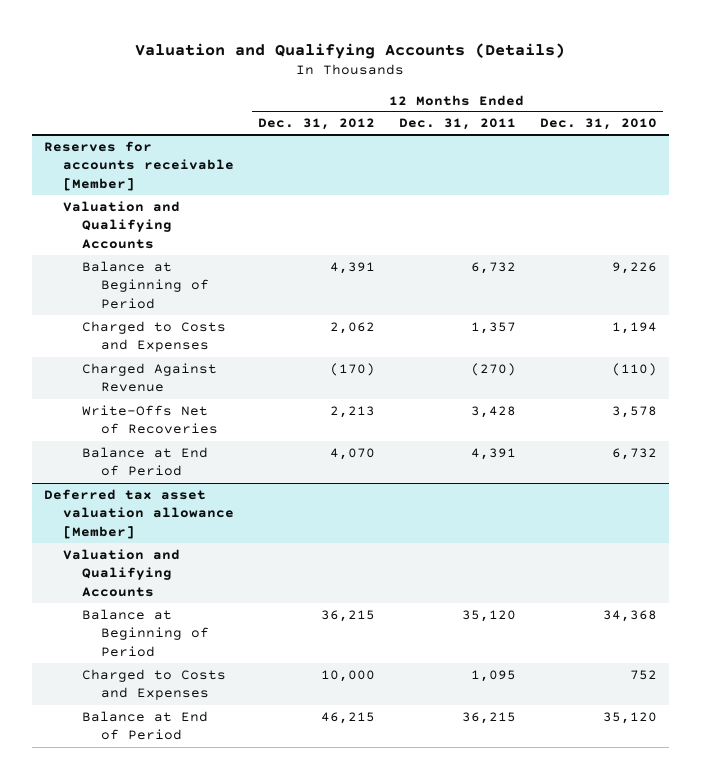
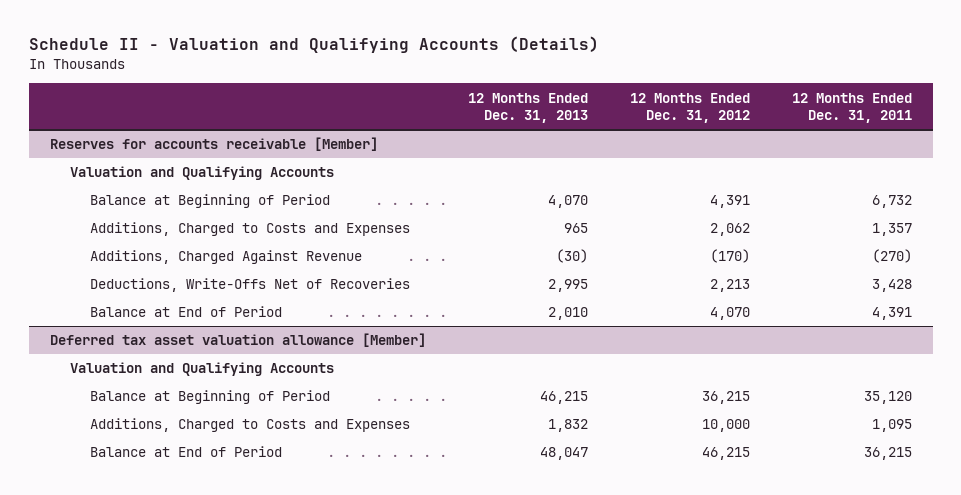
- Valuation and Qualifying Accounts (Details)
+ Schedule II - Valuation and Qualifying Accounts (Details)
- | 12 Months Ended Dec. 31, 2012 | 12 Months Ended Dec. 31, 2011 | 12 Months Ended Dec. 31, 2010
+ | 12 Months Ended Dec. 31, 2013 | 12 Months Ended Dec. 31, 2012 | 12 Months Ended Dec. 31, 2011
@ Reserves for accounts receivable [Member]
- Charged to Costs and Expenses | 2,062 | 1,357 | 1,194
- Charged Against Revenue | (170) | (270) | (110)
- Write-Offs Net of Recoveries | 2,213 | 3,428 | 3,578
+ Additions, Charged to Costs and Expenses | 965 | 2,062 | 1,357
+ Additions, Charged Against Revenue | (30) | (170) | (270)
+ Deductions, Write-Offs Net of Recoveries | 2,995 | 2,213 | 3,428
@ Deferred tax asset valuation allowance [Member]
- Charged to Costs and Expenses | 10,000 | 1,095 | 752
+ Additions, Charged to Costs and Expenses | 1,832 | 10,000 | 1,095

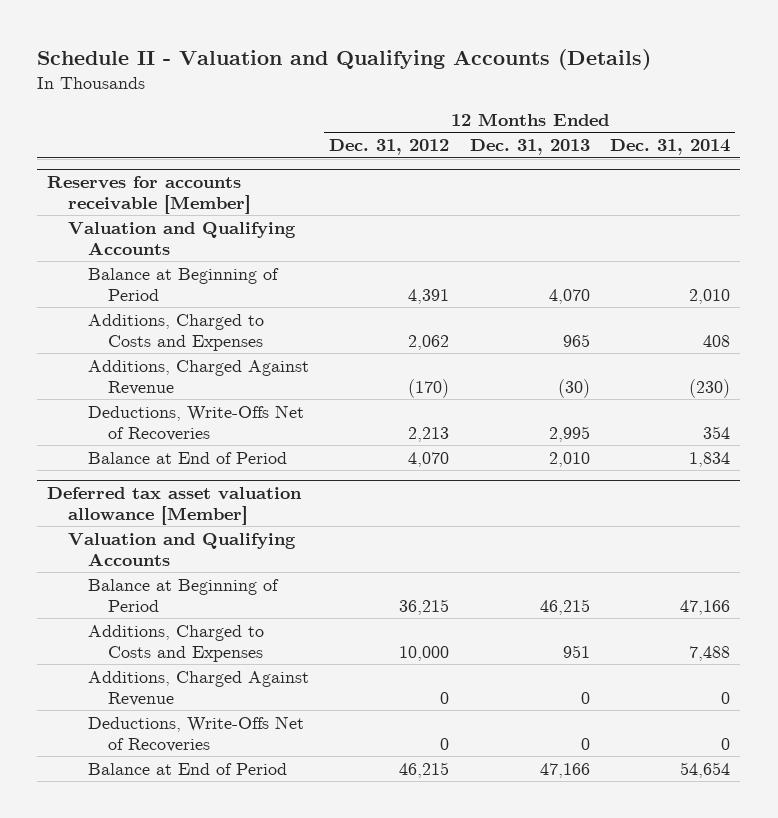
- | 12 Months Ended Dec. 31, 2013 | 12 Months Ended Dec. 31, 2012 | 12 Months Ended Dec. 31, 2011
+ | 12 Months Ended Dec. 31, 2012 | 12 Months Ended Dec. 31, 2013 | 12 Months Ended Dec. 31, 2014
@ Deferred tax asset valuation allowance [Member]
- Additions, Charged to Costs and Expenses | 1,832 | 10,000 | 1,095
- Balance at End of Period | 48,047 | 46,215 | 36,215
+ Additions, Charged to Costs and Expenses | 10,000 | 951 | 7,488
+ Additions, Charged Against Revenue | 0 | 0 | 0
+ Deductions, Write-Offs Net of Recoveries | 0 | 0 | 0
+ Balance at End of Period | 46,215 | 47,166 | 54,654

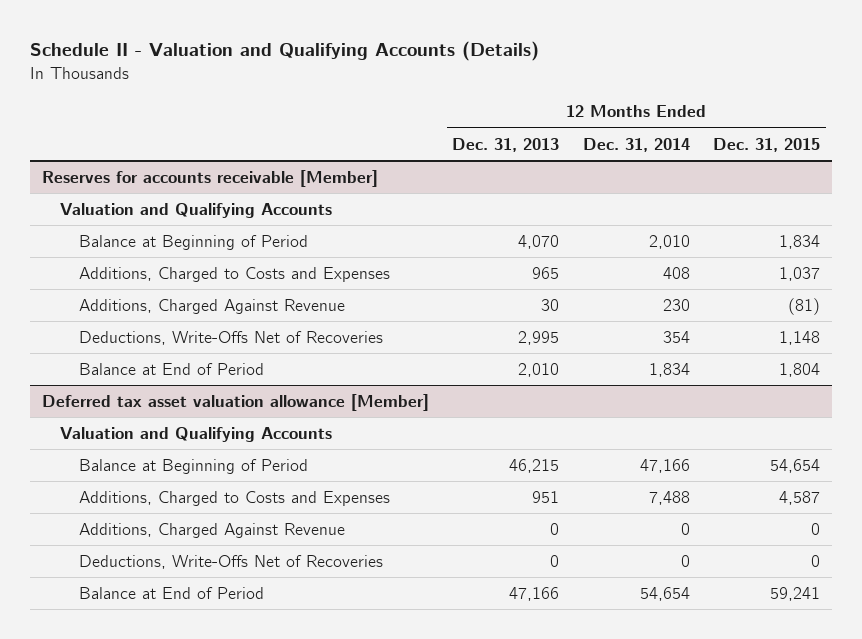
- | 12 Months Ended Dec. 31, 2012 | 12 Months Ended Dec. 31, 2013 | 12 Months Ended Dec. 31, 2014
+ | 12 Months Ended Dec. 31, 2013 | 12 Months Ended Dec. 31, 2014 | 12 Months Ended Dec. 31, 2015
@ Reserves for accounts receivable [Member]
- Additions, Charged Against Revenue | (170) | (30) | (230)
+ Additions, Charged Against Revenue | 30 | 230 | (81)

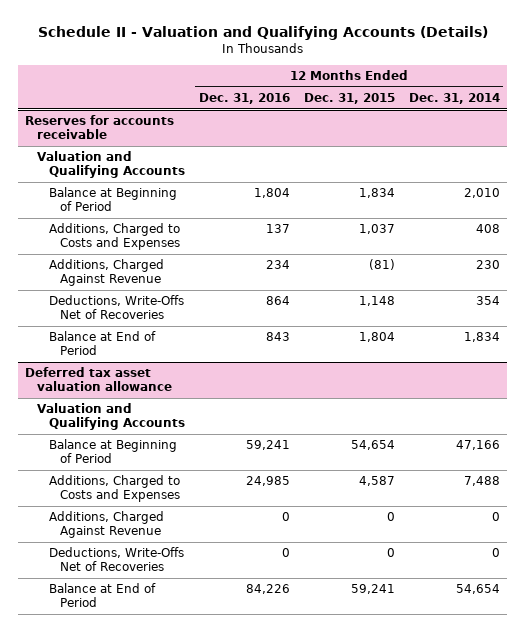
- | 12 Months Ended Dec. 31, 2013 | 12 Months Ended Dec. 31, 2014 | 12 Months Ended Dec. 31, 2015
+ | 12 Months Ended Dec. 31, 2016 | 12 Months Ended Dec. 31, 2015 | 12 Months Ended Dec. 31, 2014
- Reserves for accounts receivable [Member]
+ Reserves for accounts receivable
- Deferred tax asset valuation allowance [Member]
+ Deferred tax asset valuation allowance

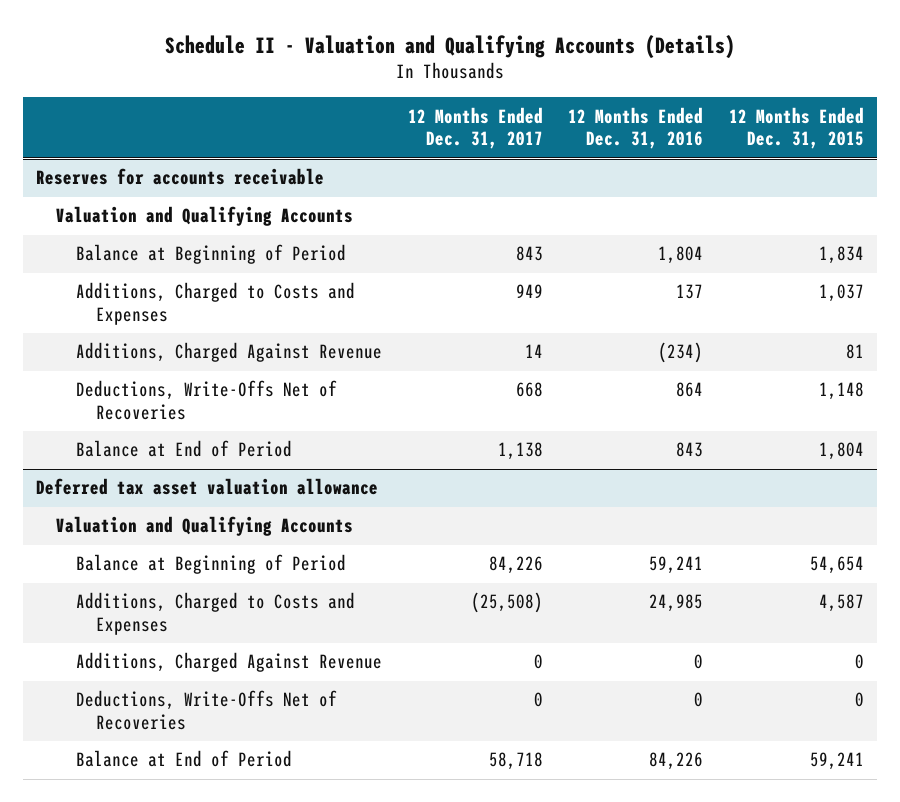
- | 12 Months Ended Dec. 31, 2016 | 12 Months Ended Dec. 31, 2015 | 12 Months Ended Dec. 31, 2014
+ | 12 Months Ended Dec. 31, 2017 | 12 Months Ended Dec. 31, 2016 | 12 Months Ended Dec. 31, 2015
@ Reserves for accounts receivable
- Additions, Charged Against Revenue | 234 | (81) | 230
+ Additions, Charged Against Revenue | 14 | (234) | 81

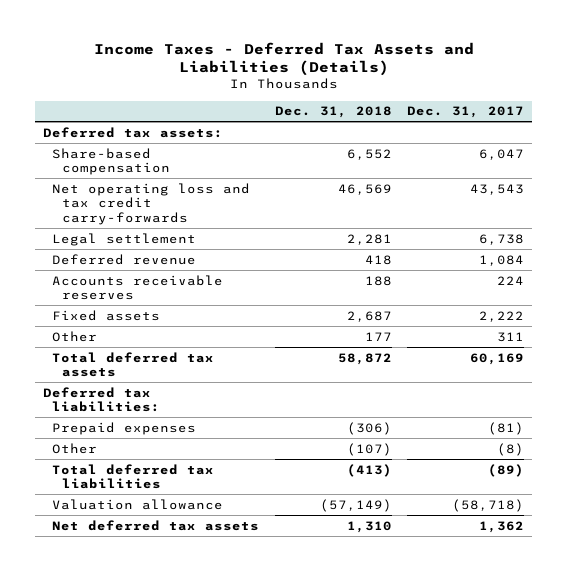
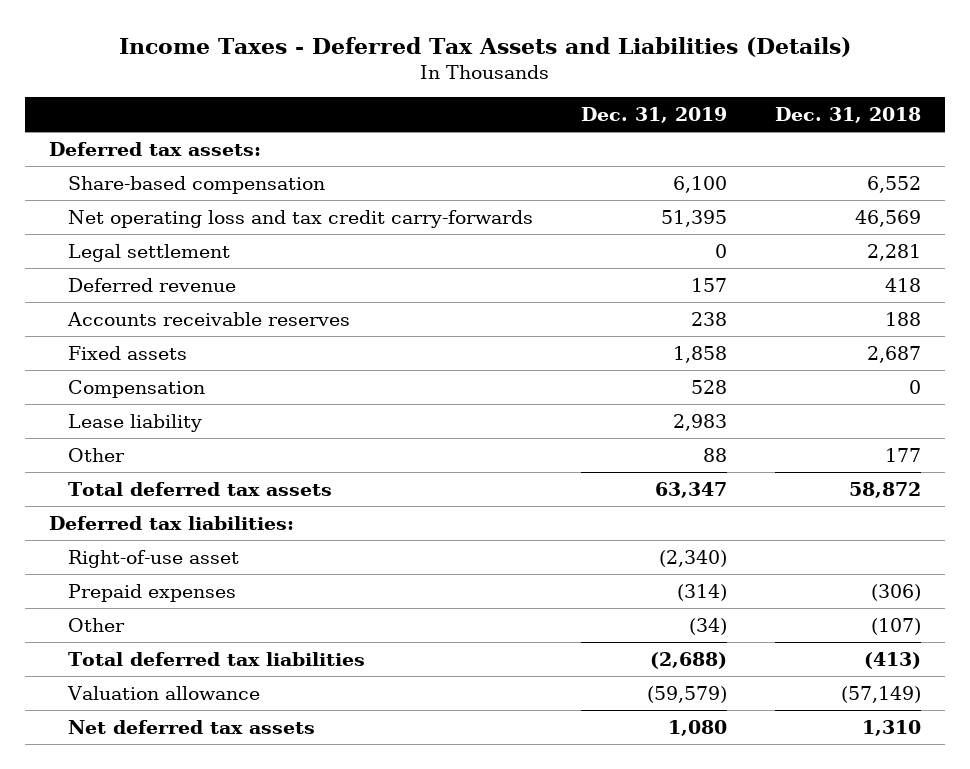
- | Dec. 31, 2018 | Dec. 31, 2017
+ | Dec. 31, 2019 | Dec. 31, 2018
+ Compensation | 528 | 0
+ Lease liability | 2,983 |
+ Right-of-use asset | (2,340) |

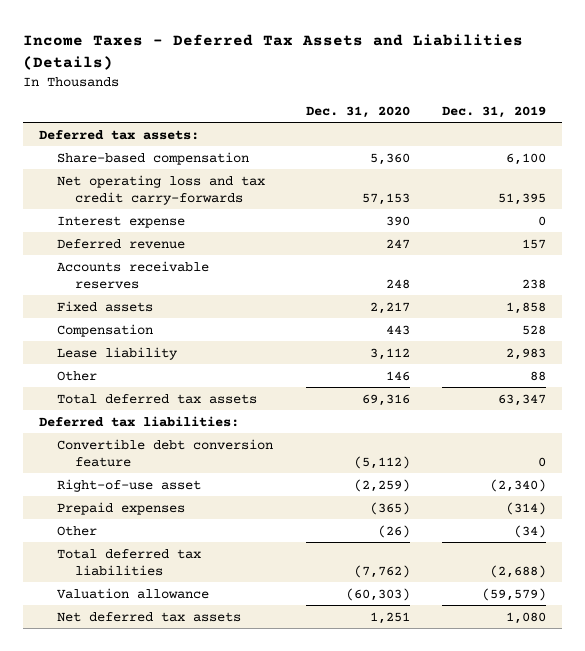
- | Dec. 31, 2019 | Dec. 31, 2018
+ | Dec. 31, 2020 | Dec. 31, 2019
- Legal settlement | 0 | 2,281
+ Interest expense | 390 | 0
+ Convertible debt conversion feature | (5,112) | 0

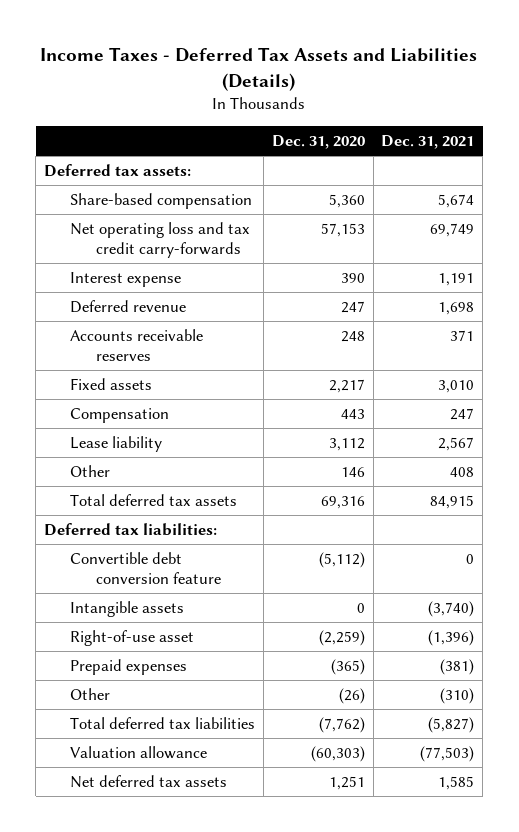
- | Dec. 31, 2020 | Dec. 31, 2019
+ | Dec. 31, 2020 | Dec. 31, 2021
+ Intangible assets | 0 | (3,740)

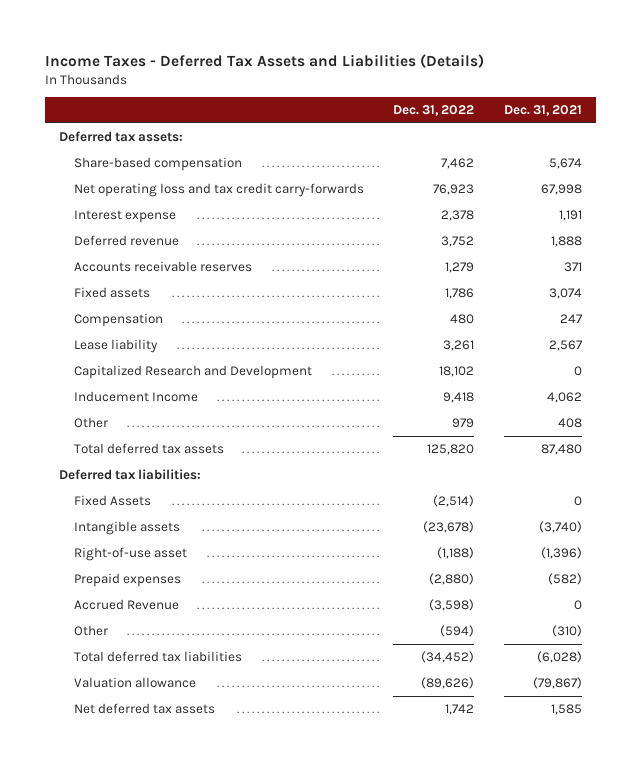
- | Dec. 31, 2020 | Dec. 31, 2021
+ | Dec. 31, 2022 | Dec. 31, 2021
- Net operating loss and tax credit carry-forwards | 57,153 | 69,749
+ Net operating loss and tax credit carry-forwards | 76,923 | 67,998
- Deferred revenue | 247 | 1,698
+ Deferred revenue | 3,752 | 1,888
- Fixed assets | 2,217 | 3,010
+ Fixed assets | 1,786 | 3,074
+ Capitalized Research and Development | 18,102 | 0
+ Inducement Income | 9,418 | 4,062
- Total deferred tax assets | 69,316 | 84,915
+ Total deferred tax assets | 125,820 | 87,480
- Convertible debt conversion feature | (5,112) | 0
+ Fixed Assets | (2,514) | 0
- Prepaid expenses | (365) | (381)
+ Prepaid expenses | (2,880) | (582)
+ Accrued Revenue | (3,598) | 0
- Total deferred tax liabilities | (7,762) | (5,827)
- Valuation allowance | (60,303) | (77,503)
+ Total deferred tax liabilities | (34,452) | (6,028)
+ Valuation allowance | (89,626) | (79,867)

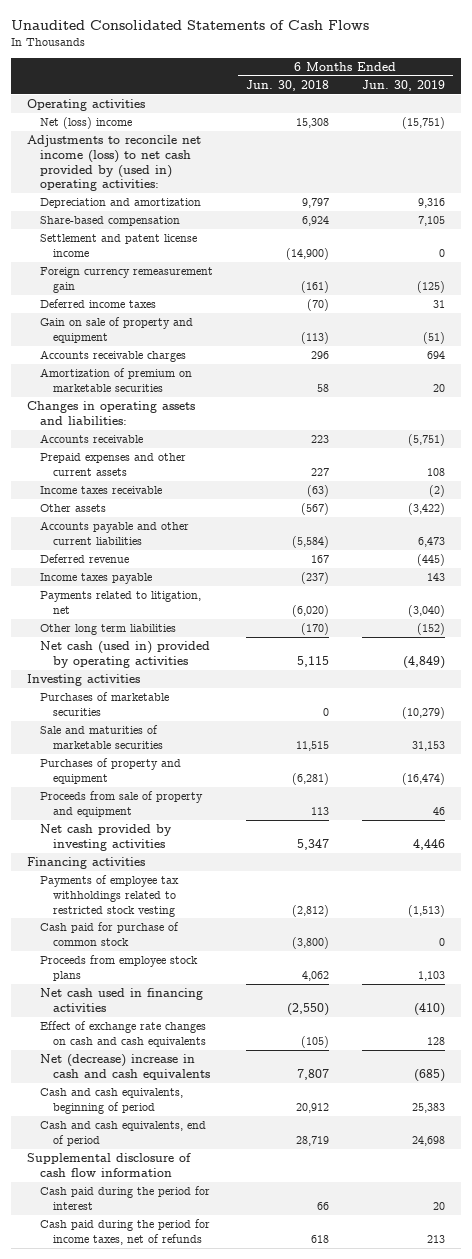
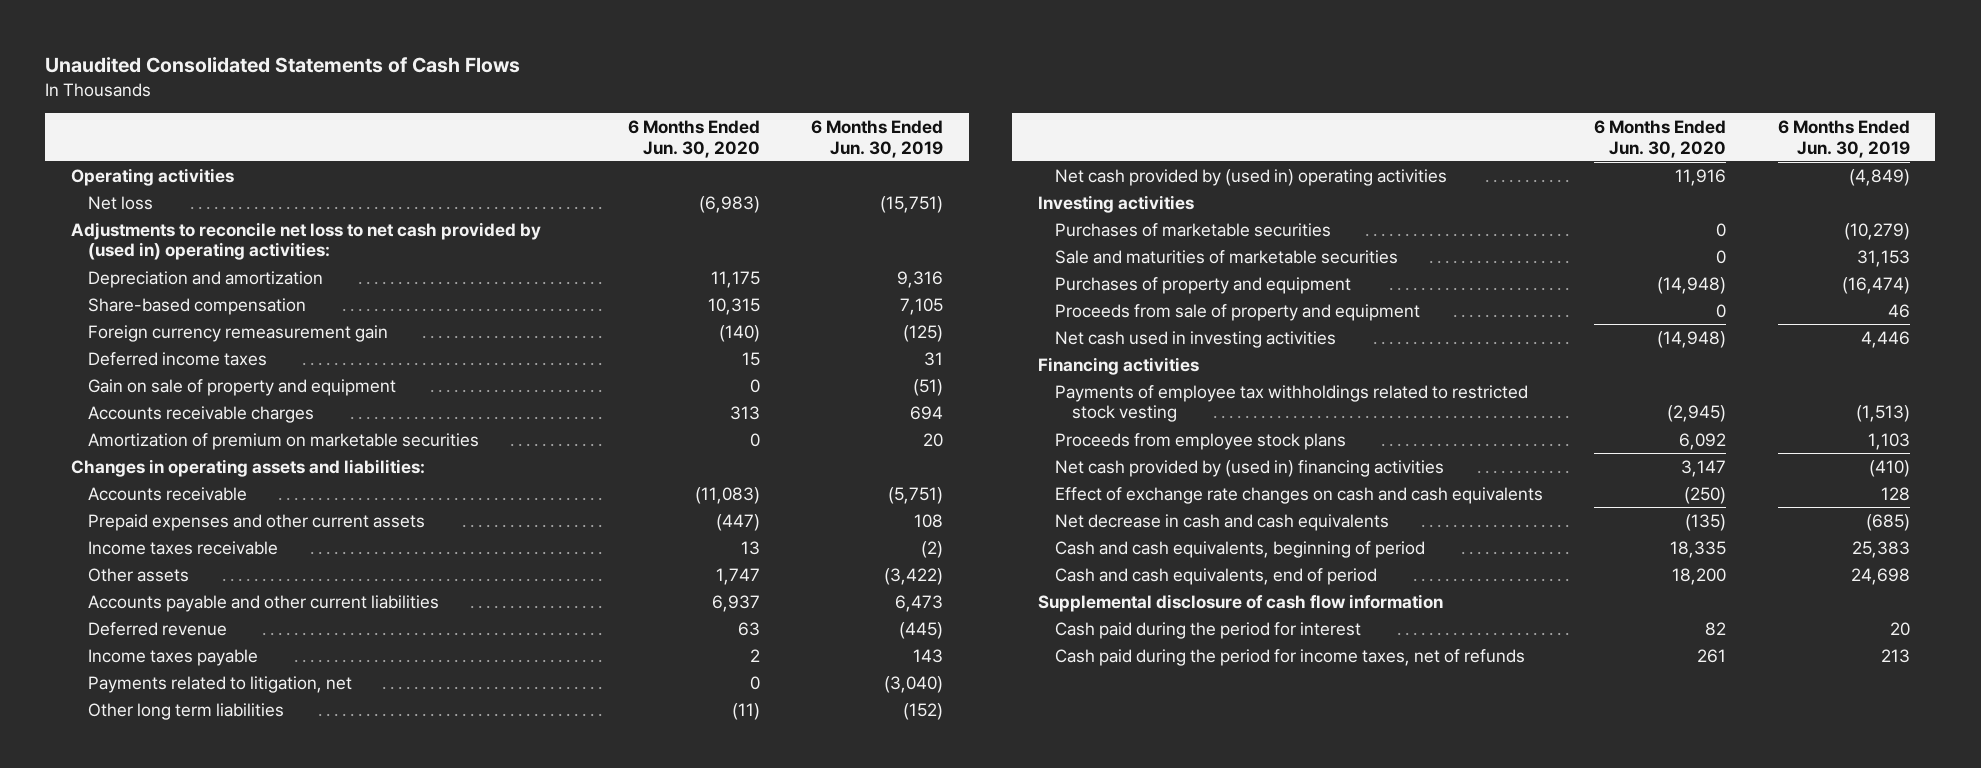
- | 6 Months Ended Jun. 30, 2018 | 6 Months Ended Jun. 30, 2019
+ | 6 Months Ended Jun. 30, 2020 | 6 Months Ended Jun. 30, 2019
- Net (loss) income | 15,308 | (15,751)
- Adjustments to reconcile net income (loss) to net cash provided by (used in) operating activities:
+ Net loss | (6,983) | (15,751)
+ Adjustments to reconcile net loss to net cash provided by (used in) operating activities:
- Settlement and patent license income | (14,900) | 0
- Net cash (used in) provided by operating activities | 5,115 | (4,849)
+ Net cash provided by (used in) operating activities | 11,916 | (4,849)
- Net cash provided by investing activities | 5,347 | 4,446
+ Net cash used in investing activities | (14,948) | 4,446
- Cash paid for purchase of common stock | (3,800) | 0
- Net cash used in financing activities | (2,550) | (410)
+ Net cash provided by (used in) financing activities | 3,147 | (410)
- Net (decrease) increase in cash and cash equivalents | 7,807 | (685)
+ Net decrease in cash and cash equivalents | (135) | (685)

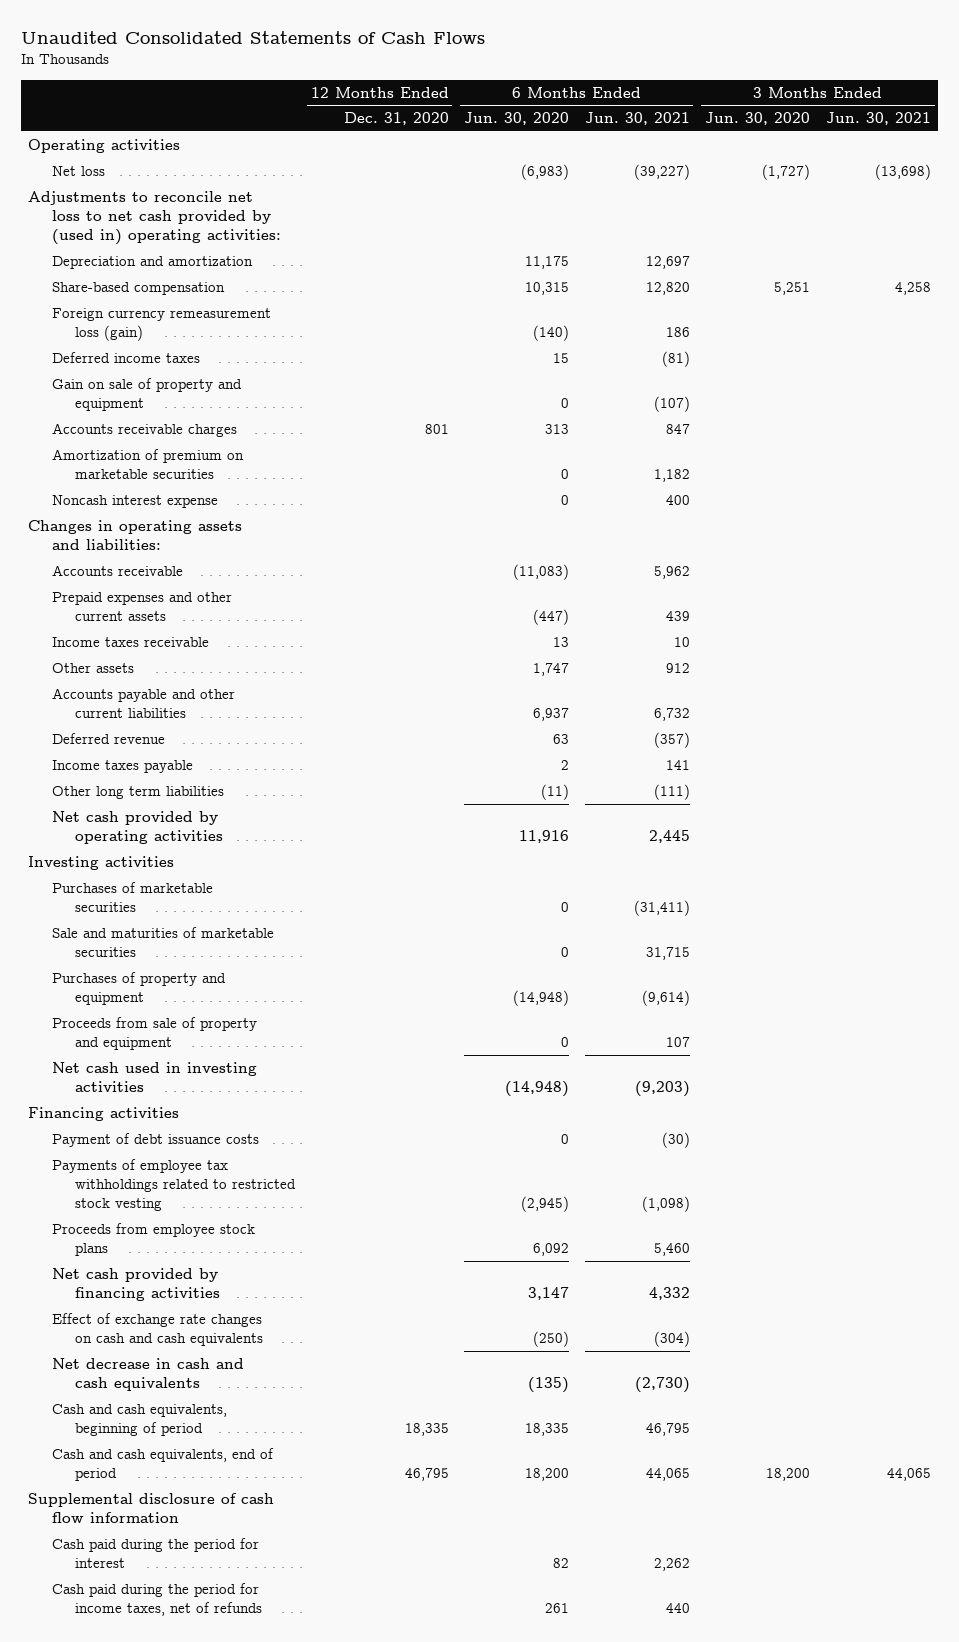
- | 6 Months Ended Jun. 30, 2020 | 6 Months Ended Jun. 30, 2019
+ | 12 Months Ended Dec. 31, 2020 | 6 Months Ended Jun. 30, 2020 | 6 Months Ended Jun. 30, 2021 | 3 Months Ended Jun. 30, 2020 | 3 Months Ended Jun. 30, 2021
- Foreign currency remeasurement gain | (140) | (125)
+ Foreign currency remeasurement loss (gain) | | (140) | 186 | |
+ Noncash interest expense | | 0 | 400 | |
- Payments related to litigation, net | 0 | (3,040)
- Net cash provided by (used in) operating activities | 11,916 | (4,849)
+ Net cash provided by operating activities | | 11,916 | 2,445 | |
+ Payment of debt issuance costs | | 0 | (30) | |
- Net cash provided by (used in) financing activities | 3,147 | (410)
+ Net cash provided by financing activities | | 3,147 | 4,332 | |

